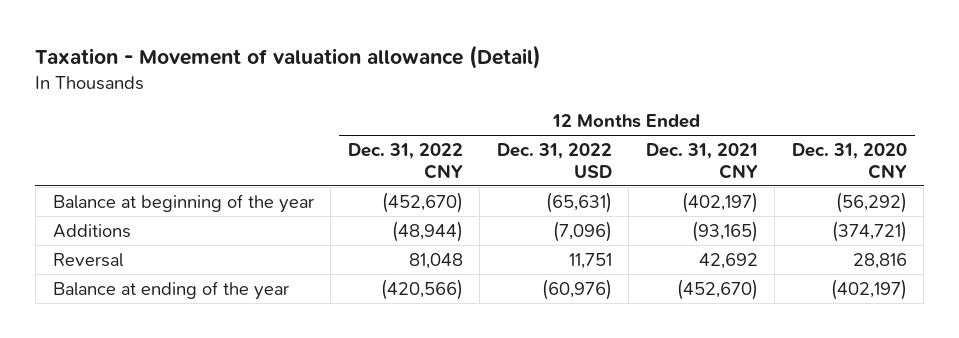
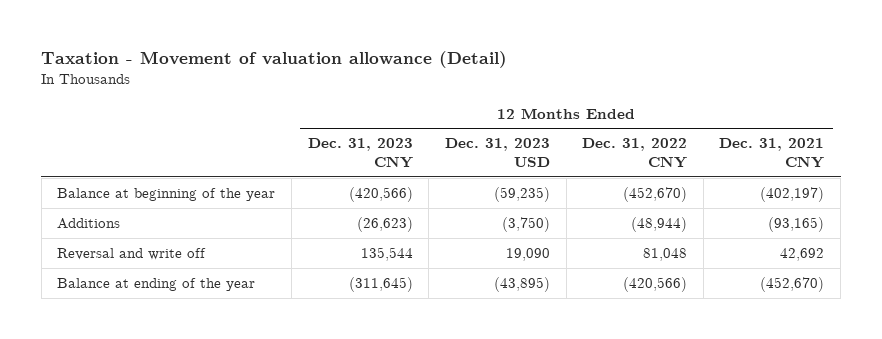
- | 12 Months Ended Dec. 31, 2022 CNY | 12 Months Ended Dec. 31, 2022 USD | 12 Months Ended Dec. 31, 2021 CNY | 12 Months Ended Dec. 31, 2020 CNY
+ | 12 Months Ended Dec. 31, 2023 CNY | 12 Months Ended Dec. 31, 2023 USD | 12 Months Ended Dec. 31, 2022 CNY | 12 Months Ended Dec. 31, 2021 CNY
- Reversal | 81,048 | 11,751 | 42,692 | 28,816
+ Reversal and write off | 135,544 | 19,090 | 81,048 | 42,692

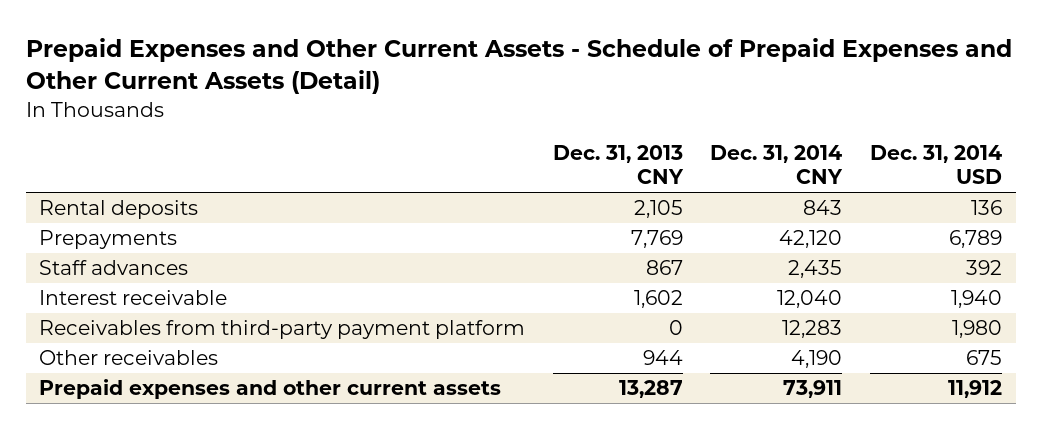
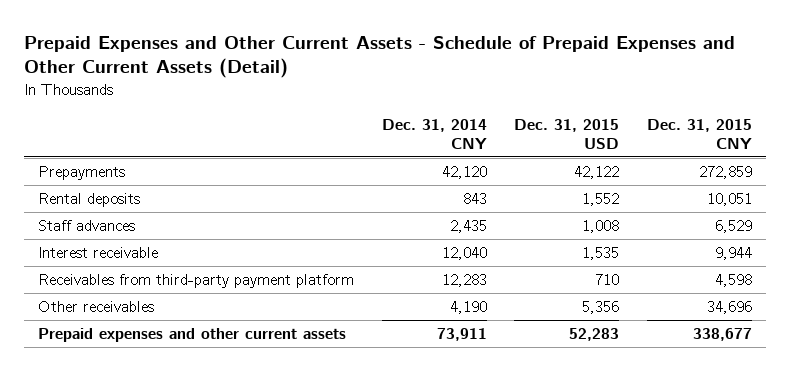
- | Dec. 31, 2013 CNY | Dec. 31, 2014 CNY | Dec. 31, 2014 USD
+ | Dec. 31, 2014 CNY | Dec. 31, 2015 USD | Dec. 31, 2015 CNY
moved down: Rental deposits | 843 | 1,552 | 10,051

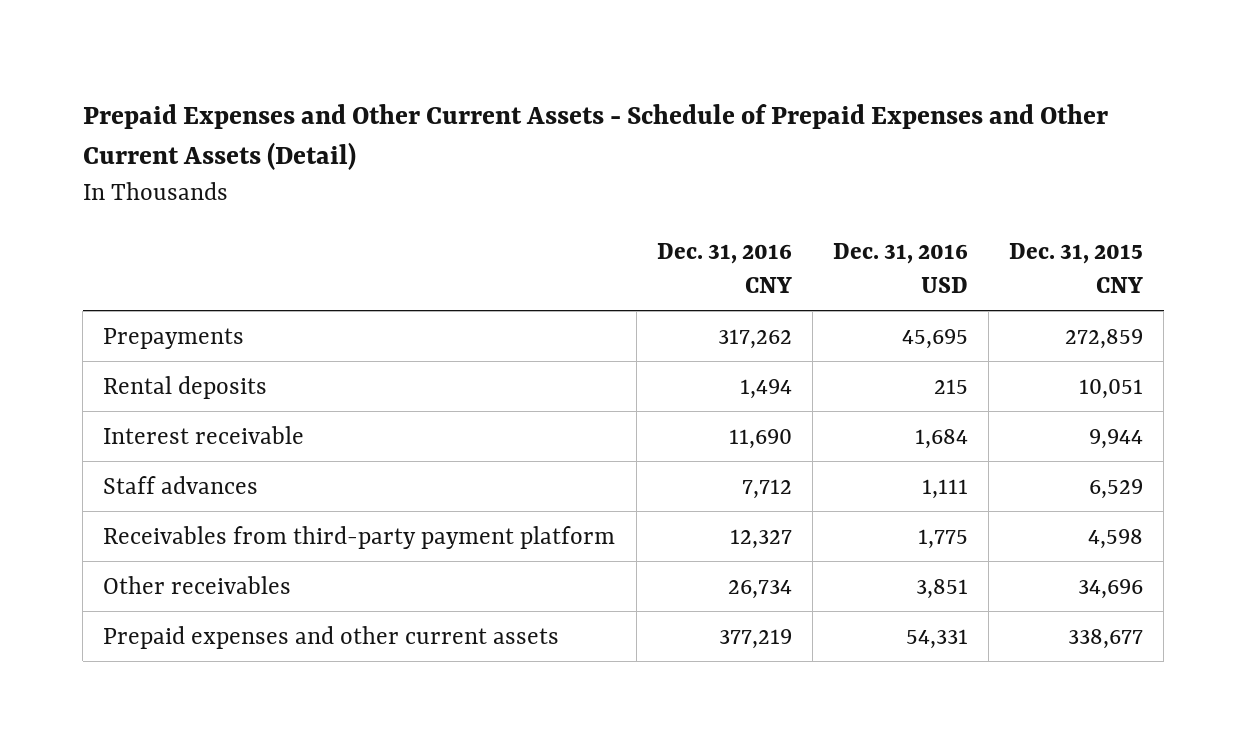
- | Dec. 31, 2014 CNY | Dec. 31, 2015 USD | Dec. 31, 2015 CNY
+ | Dec. 31, 2016 CNY | Dec. 31, 2016 USD | Dec. 31, 2015 CNY
moved down: Staff advances | 7,712 | 1,111 | 6,529

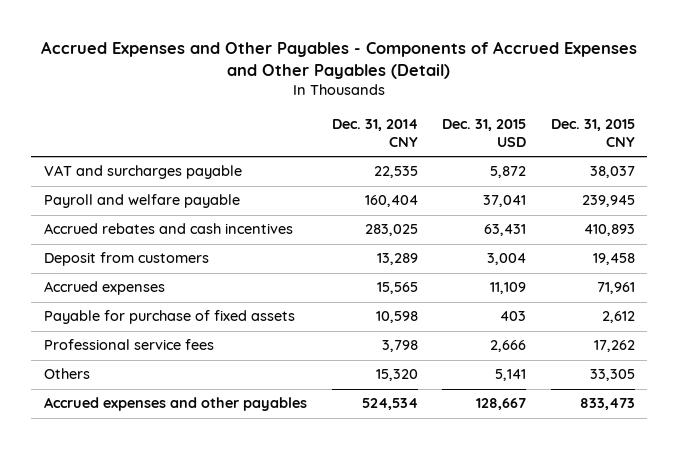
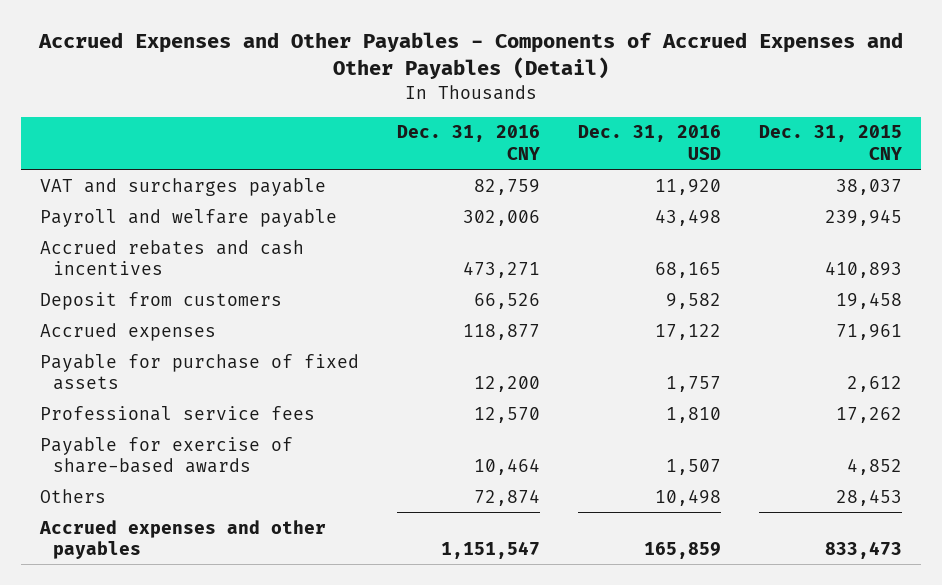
- | Dec. 31, 2014 CNY | Dec. 31, 2015 USD | Dec. 31, 2015 CNY
+ | Dec. 31, 2016 CNY | Dec. 31, 2016 USD | Dec. 31, 2015 CNY
- Others | 15,320 | 5,141 | 33,305
+ Payable for exercise of share-based awards | 10,464 | 1,507 | 4,852
+ Others | 72,874 | 10,498 | 28,453

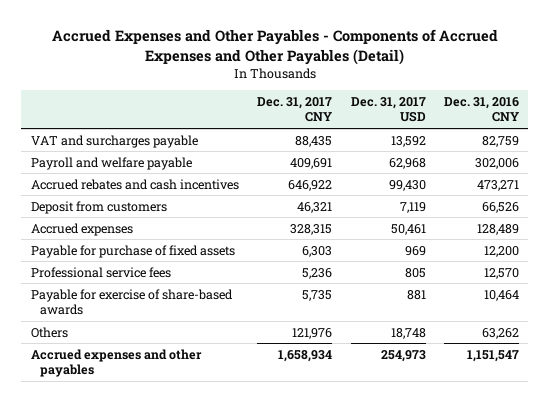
- | Dec. 31, 2016 CNY | Dec. 31, 2016 USD | Dec. 31, 2015 CNY
+ | Dec. 31, 2017 CNY | Dec. 31, 2017 USD | Dec. 31, 2016 CNY
- Accrued expenses | 118,877 | 17,122 | 71,961
+ Accrued expenses | 328,315 | 50,461 | 128,489
- Others | 72,874 | 10,498 | 28,453
+ Others | 121,976 | 18,748 | 63,262

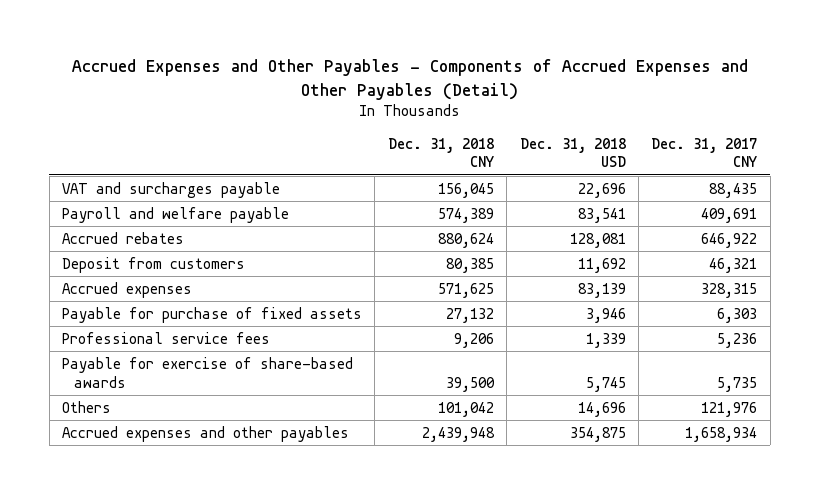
- | Dec. 31, 2017 CNY | Dec. 31, 2017 USD | Dec. 31, 2016 CNY
+ | Dec. 31, 2018 CNY | Dec. 31, 2018 USD | Dec. 31, 2017 CNY
- Accrued rebates and cash incentives | 646,922 | 99,430 | 473,271
+ Accrued rebates | 880,624 | 128,081 | 646,922

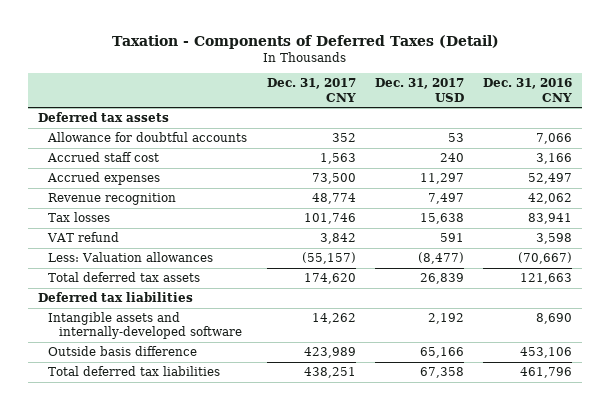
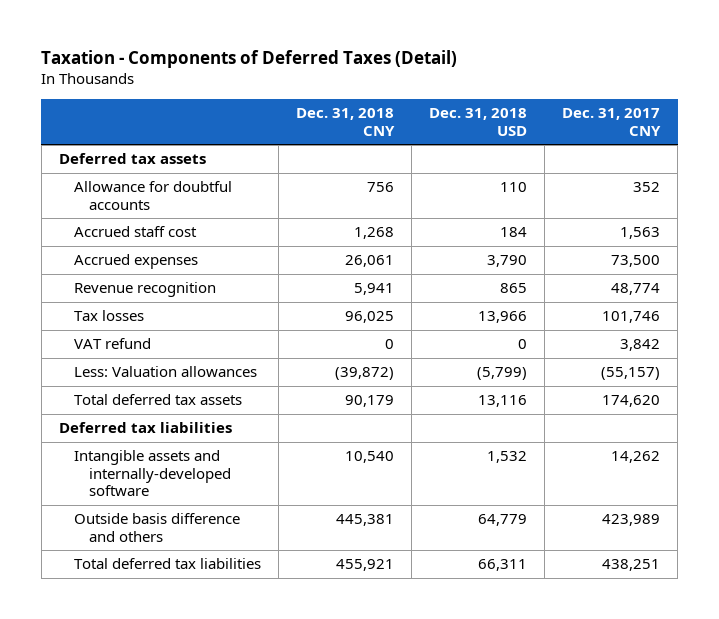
- | Dec. 31, 2017 CNY | Dec. 31, 2017 USD | Dec. 31, 2016 CNY
+ | Dec. 31, 2018 CNY | Dec. 31, 2018 USD | Dec. 31, 2017 CNY
- Outside basis difference | 423,989 | 65,166 | 453,106
+ Outside basis difference and others | 445,381 | 64,779 | 423,989

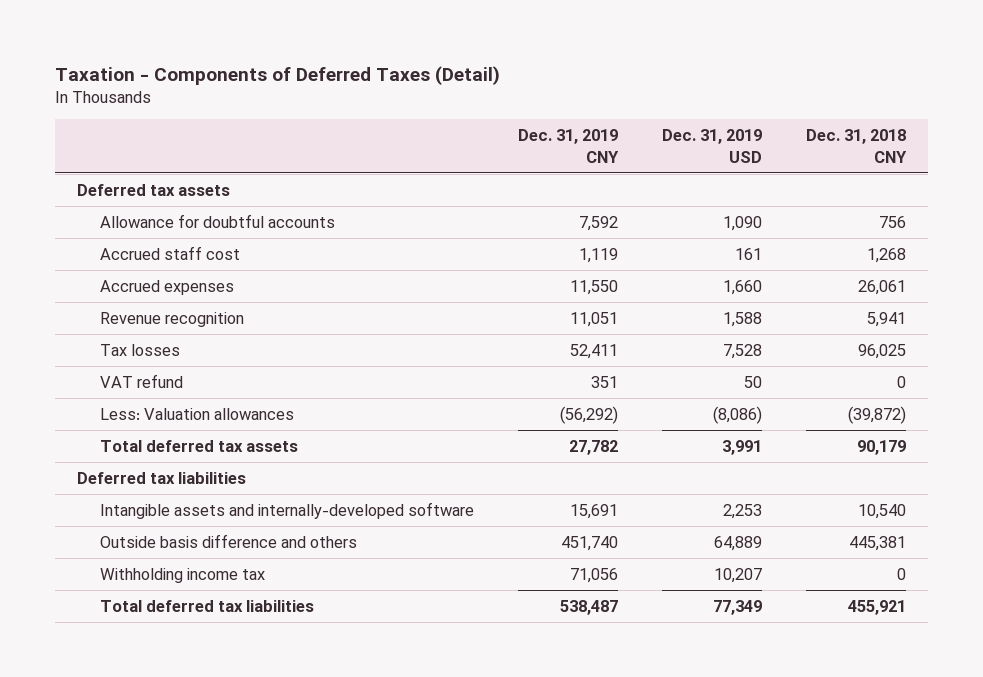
- | Dec. 31, 2018 CNY | Dec. 31, 2018 USD | Dec. 31, 2017 CNY
+ | Dec. 31, 2019 CNY | Dec. 31, 2019 USD | Dec. 31, 2018 CNY
+ Withholding income tax | 71,056 | 10,207 | 0

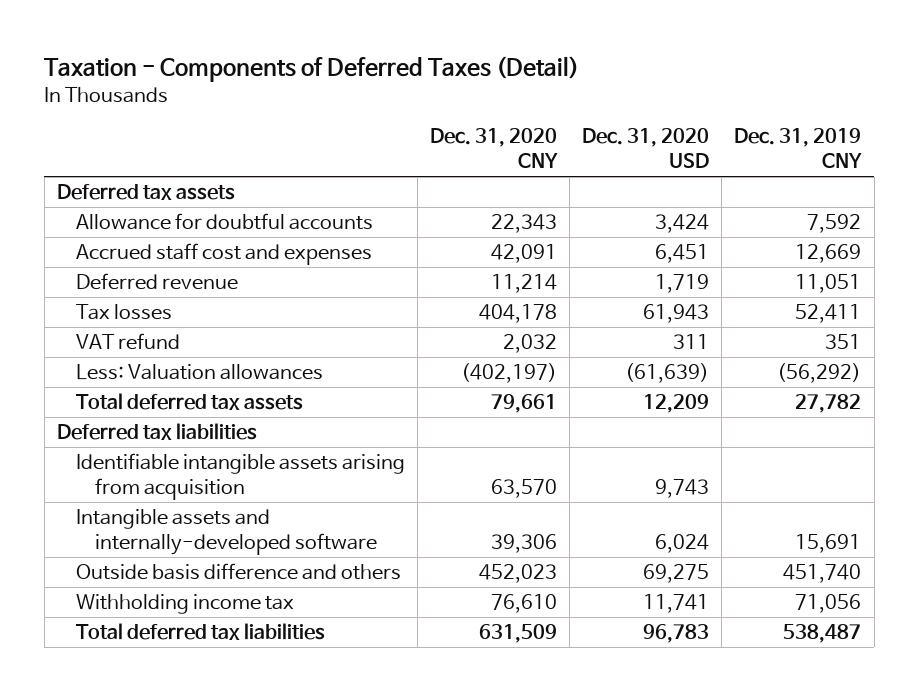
- | Dec. 31, 2019 CNY | Dec. 31, 2019 USD | Dec. 31, 2018 CNY
+ | Dec. 31, 2020 CNY | Dec. 31, 2020 USD | Dec. 31, 2019 CNY
- Accrued staff cost | 1,119 | 161 | 1,268
- Accrued expenses | 11,550 | 1,660 | 26,061
- Revenue recognition | 11,051 | 1,588 | 5,941
+ Accrued staff cost and expenses | 42,091 | 6,451 | 12,669
+ Deferred revenue | 11,214 | 1,719 | 11,051
+ Identifiable intangible assets arising from acquisition | 63,570 | 9,743 |

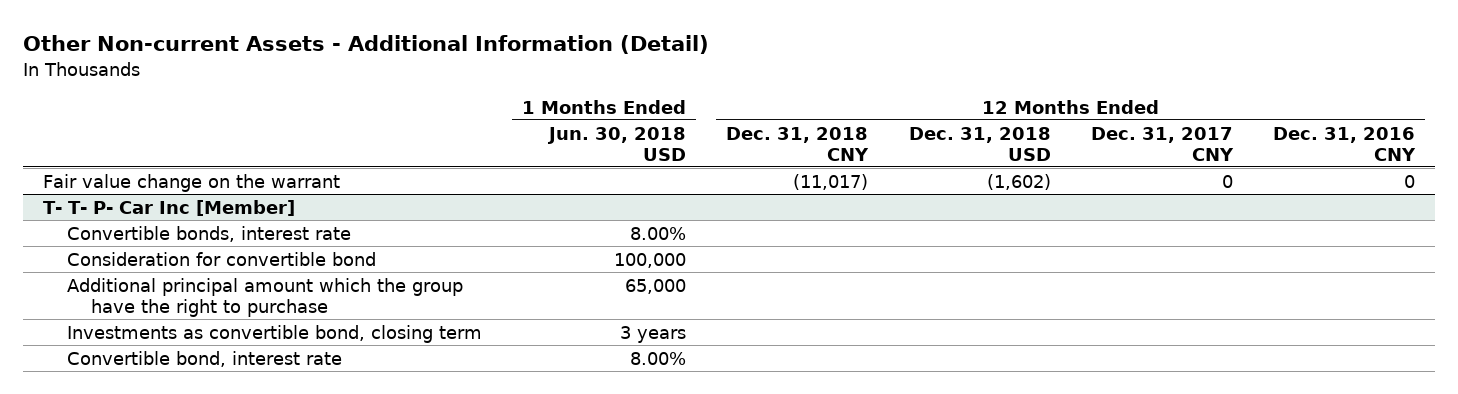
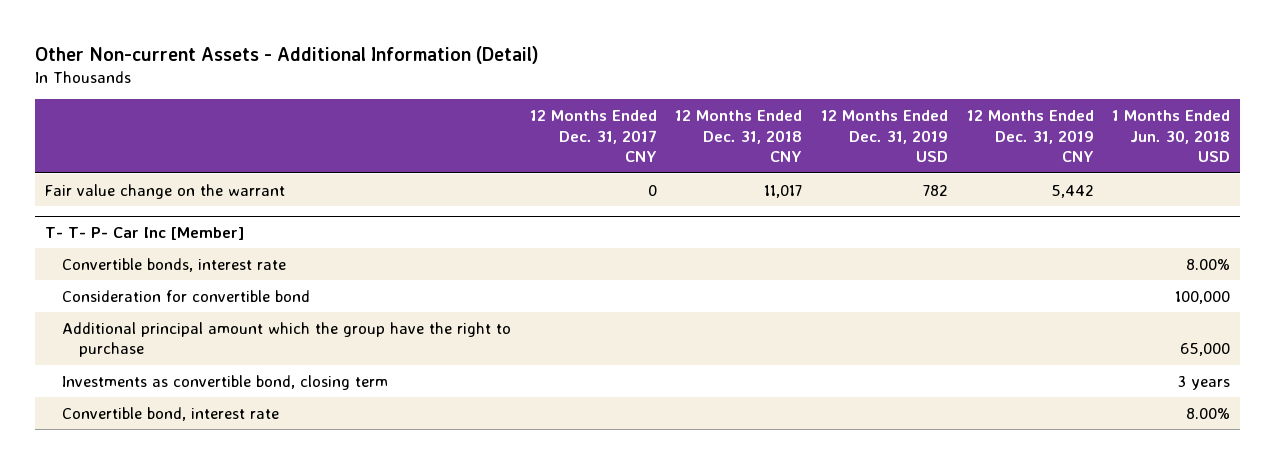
- | 1 Months Ended Jun. 30, 2018 USD | 12 Months Ended Dec. 31, 2018 CNY | 12 Months Ended Dec. 31, 2018 USD | 12 Months Ended Dec. 31, 2017 CNY | 12 Months Ended Dec. 31, 2016 CNY
+ | 12 Months Ended Dec. 31, 2017 CNY | 12 Months Ended Dec. 31, 2018 CNY | 12 Months Ended Dec. 31, 2019 USD | 12 Months Ended Dec. 31, 2019 CNY | 1 Months Ended Jun. 30, 2018 USD
- Fair value change on the warrant | | (11,017) | (1,602) | 0 | 0
+ Fair value change on the warrant | 0 | 11,017 | 782 | 5,442 |

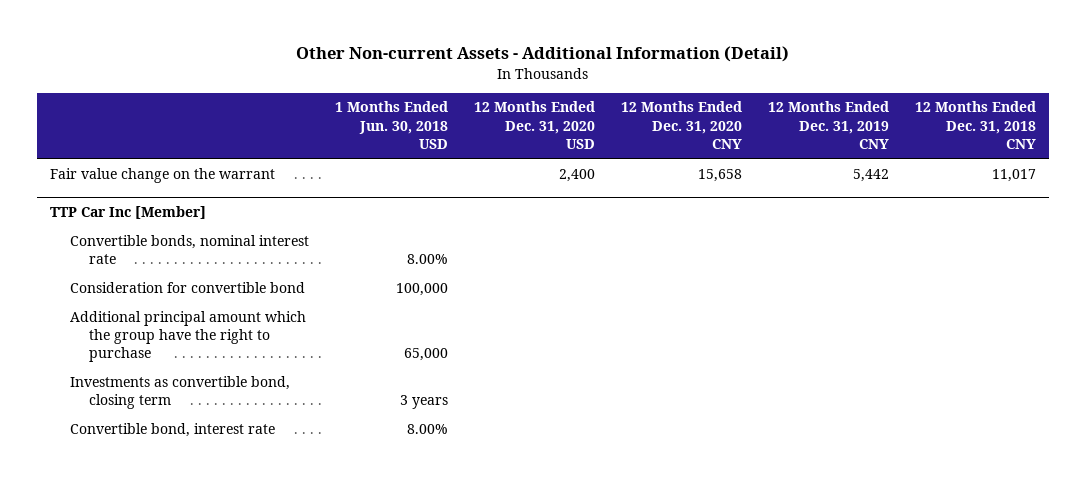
- | 12 Months Ended Dec. 31, 2017 CNY | 12 Months Ended Dec. 31, 2018 CNY | 12 Months Ended Dec. 31, 2019 USD | 12 Months Ended Dec. 31, 2019 CNY | 1 Months Ended Jun. 30, 2018 USD
+ | 1 Months Ended Jun. 30, 2018 USD | 12 Months Ended Dec. 31, 2020 USD | 12 Months Ended Dec. 31, 2020 CNY | 12 Months Ended Dec. 31, 2019 CNY | 12 Months Ended Dec. 31, 2018 CNY
- T- T- P- Car Inc [Member]
- Convertible bonds, interest rate | | | | | 8.00%
+ TTP Car Inc [Member]
+ Convertible bonds, nominal interest rate | 8.00% | | | |

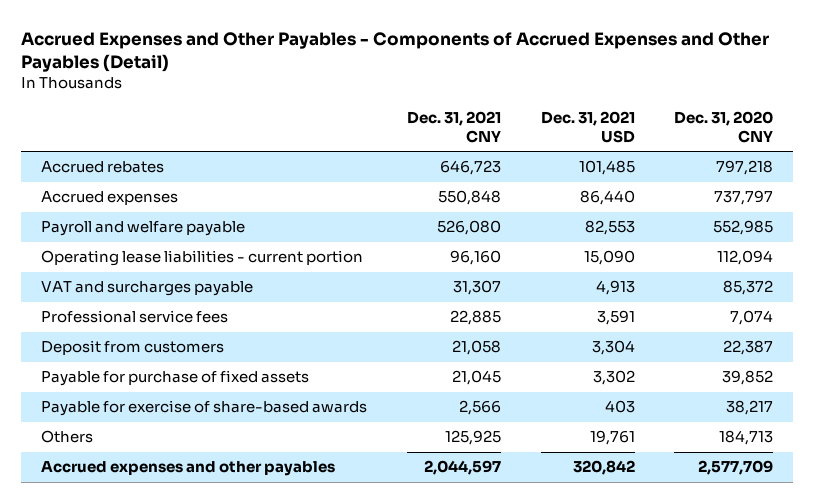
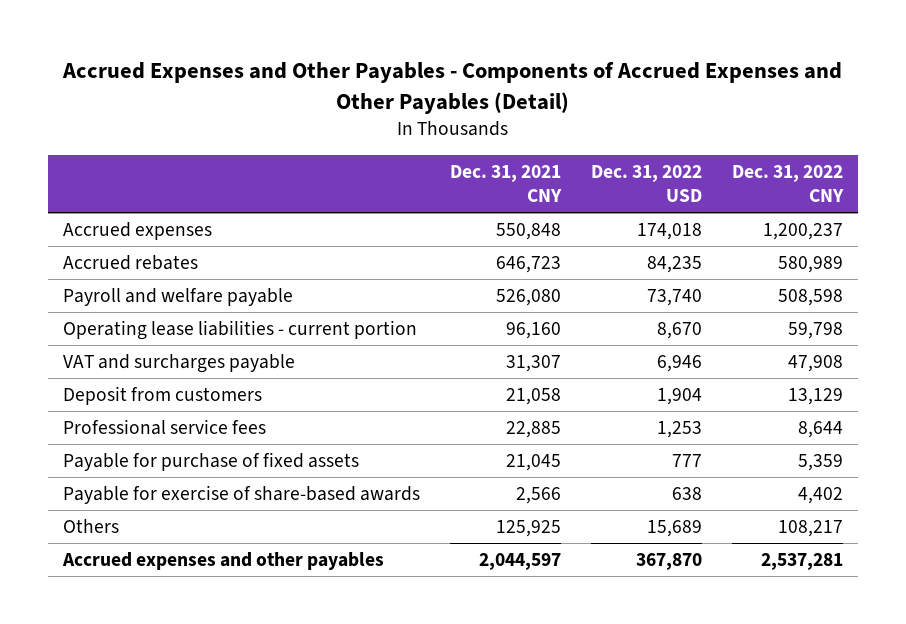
- | Dec. 31, 2021 CNY | Dec. 31, 2021 USD | Dec. 31, 2020 CNY
+ | Dec. 31, 2021 CNY | Dec. 31, 2022 USD | Dec. 31, 2022 CNY
moved down: Accrued rebates | 646,723 | 84,235 | 580,989
moved down: Professional service fees | 22,885 | 1,253 | 8,644

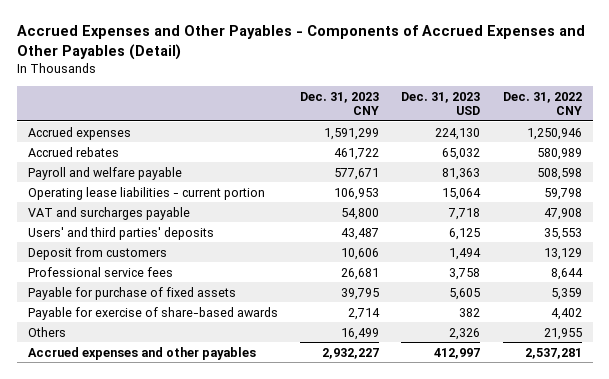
- | Dec. 31, 2021 CNY | Dec. 31, 2022 USD | Dec. 31, 2022 CNY
+ | Dec. 31, 2023 CNY | Dec. 31, 2023 USD | Dec. 31, 2022 CNY
- Accrued expenses | 550,848 | 174,018 | 1,200,237
+ Accrued expenses | 1,591,299 | 224,130 | 1,250,946
+ Users' and third parties' deposits | 43,487 | 6,125 | 35,553
- Others | 125,925 | 15,689 | 108,217
+ Others | 16,499 | 2,326 | 21,955

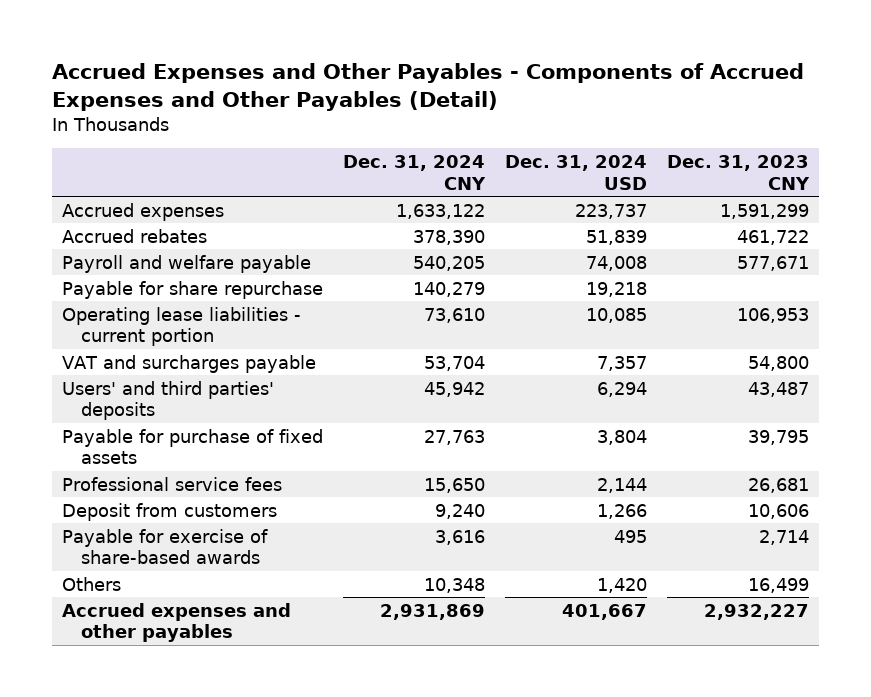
- | Dec. 31, 2023 CNY | Dec. 31, 2023 USD | Dec. 31, 2022 CNY
+ | Dec. 31, 2024 CNY | Dec. 31, 2024 USD | Dec. 31, 2023 CNY
+ Payable for share repurchase | 140,279 | 19,218 |
moved down: Professional service fees | 15,650 | 2,144 | 26,681
moved down: Deposit from customers | 9,240 | 1,266 | 10,606

